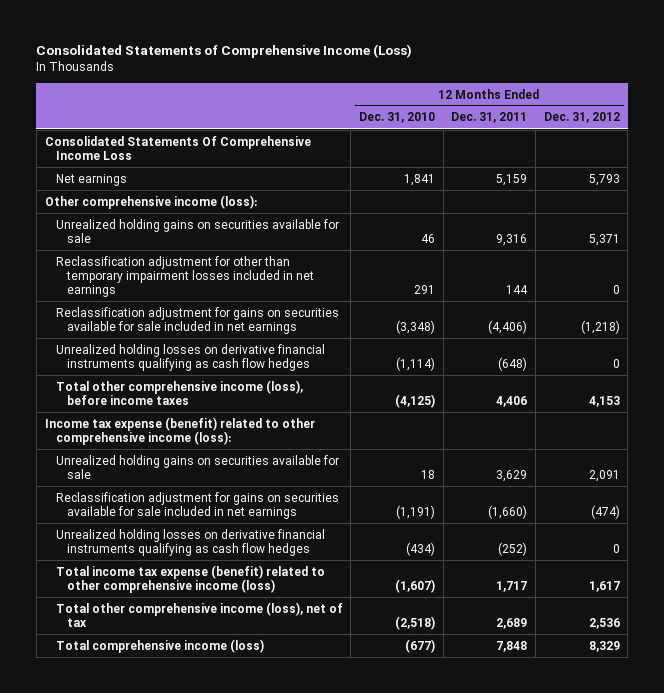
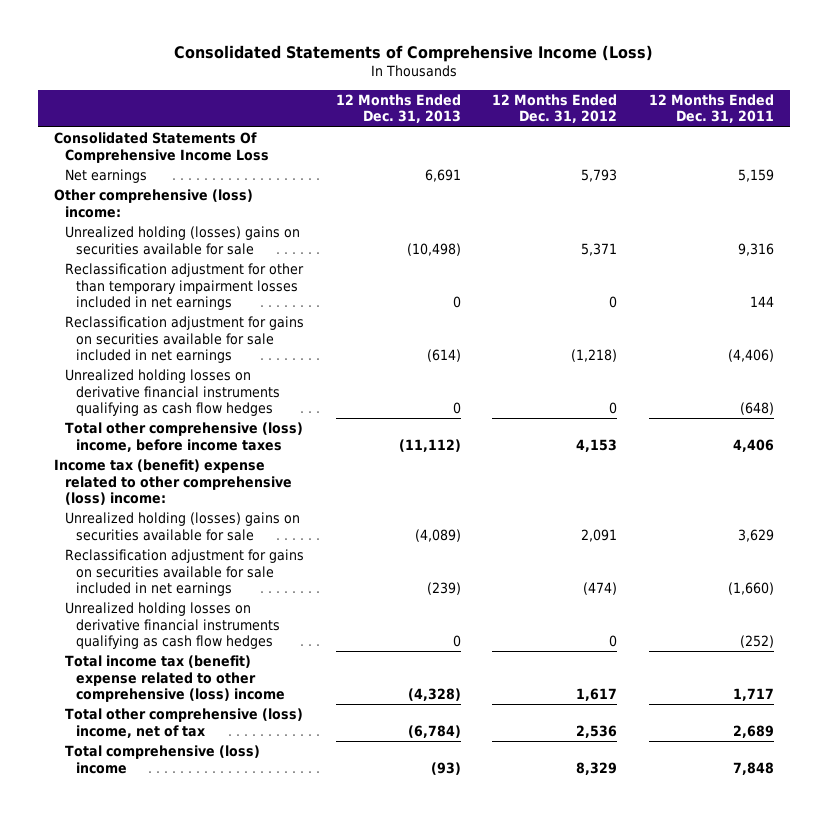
- | 12 Months Ended Dec. 31, 2010 | 12 Months Ended Dec. 31, 2011 | 12 Months Ended Dec. 31, 2012
+ | 12 Months Ended Dec. 31, 2013 | 12 Months Ended Dec. 31, 2012 | 12 Months Ended Dec. 31, 2011
- Other comprehensive income (loss):
- Unrealized holding gains on securities available for sale | 46 | 9,316 | 5,371
+ Other comprehensive (loss) income:
+ Unrealized holding (losses) gains on securities available for sale | (10,498) | 5,371 | 9,316
- Total other comprehensive income (loss), before income taxes | (4,125) | 4,406 | 4,153
- Income tax expense (benefit) related to other comprehensive income (loss):
- Unrealized holding gains on securities available for sale | 18 | 3,629 | 2,091
+ Total other comprehensive (loss) income, before income taxes | (11,112) | 4,153 | 4,406
+ Income tax (benefit) expense related to other comprehensive (loss) income:
+ Unrealized holding (losses) gains on securities available for sale | (4,089) | 2,091 | 3,629
- Total income tax expense (benefit) related to other comprehensive income (loss) | (1,607) | 1,717 | 1,617
- Total other comprehensive income (loss), net of tax | (2,518) | 2,689 | 2,536
- Total comprehensive income (loss) | (677) | 7,848 | 8,329
+ Total income tax (benefit) expense related to other comprehensive (loss) income | (4,328) | 1,617 | 1,717
+ Total other comprehensive (loss) income, net of tax | (6,784) | 2,536 | 2,689
+ Total comprehensive (loss) income | (93) | 8,329 | 7,848

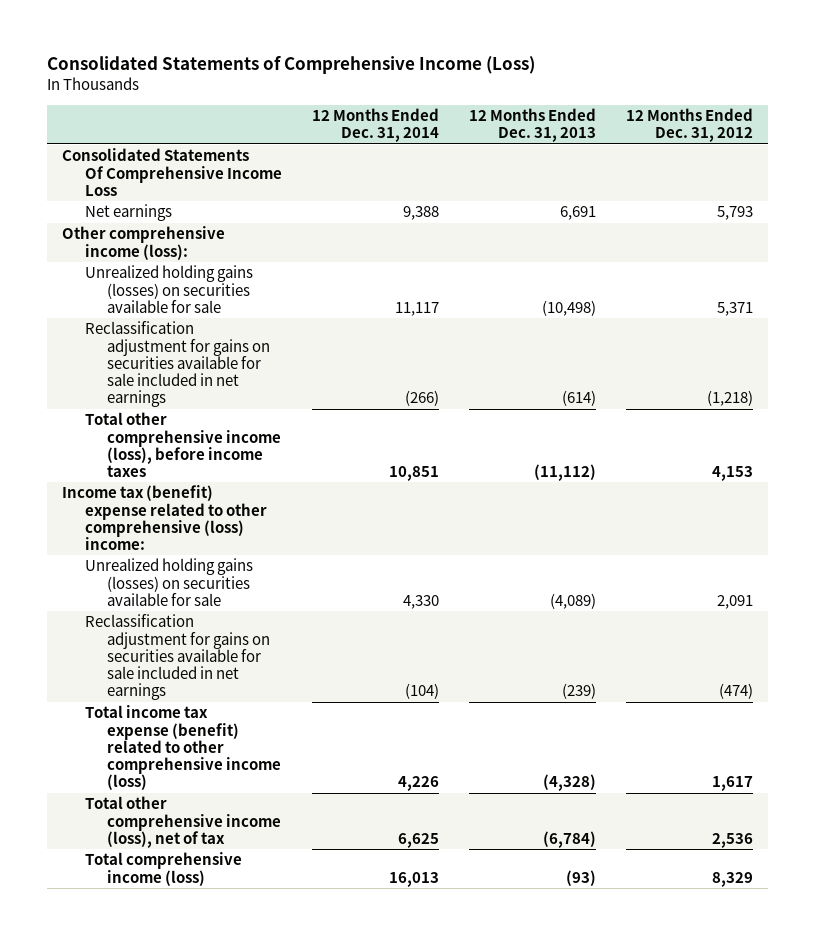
- | 12 Months Ended Dec. 31, 2013 | 12 Months Ended Dec. 31, 2012 | 12 Months Ended Dec. 31, 2011
+ | 12 Months Ended Dec. 31, 2014 | 12 Months Ended Dec. 31, 2013 | 12 Months Ended Dec. 31, 2012
- Other comprehensive (loss) income:
- Unrealized holding (losses) gains on securities available for sale | (10,498) | 5,371 | 9,316
- Reclassification adjustment for other than temporary impairment losses included in net earnings | 0 | 0 | 144
+ Other comprehensive income (loss):
+ Unrealized holding gains (losses) on securities available for sale | 11,117 | (10,498) | 5,371
- Unrealized holding losses on derivative financial instruments qualifying as cash flow hedges | 0 | 0 | (648)
- Total other comprehensive (loss) income, before income taxes | (11,112) | 4,153 | 4,406
+ Total other comprehensive income (loss), before income taxes | 10,851 | (11,112) | 4,153
- Unrealized holding (losses) gains on securities available for sale | (4,089) | 2,091 | 3,629
+ Unrealized holding gains (losses) on securities available for sale | 4,330 | (4,089) | 2,091
- Unrealized holding losses on derivative financial instruments qualifying as cash flow hedges | 0 | 0 | (252)
- Total income tax (benefit) expense related to other comprehensive (loss) income | (4,328) | 1,617 | 1,717
- Total other comprehensive (loss) income, net of tax | (6,784) | 2,536 | 2,689
- Total comprehensive (loss) income | (93) | 8,329 | 7,848
+ Total income tax expense (benefit) related to other comprehensive income (loss) | 4,226 | (4,328) | 1,617
+ Total other comprehensive income (loss), net of tax | 6,625 | (6,784) | 2,536
+ Total comprehensive income (loss) | 16,013 | (93) | 8,329

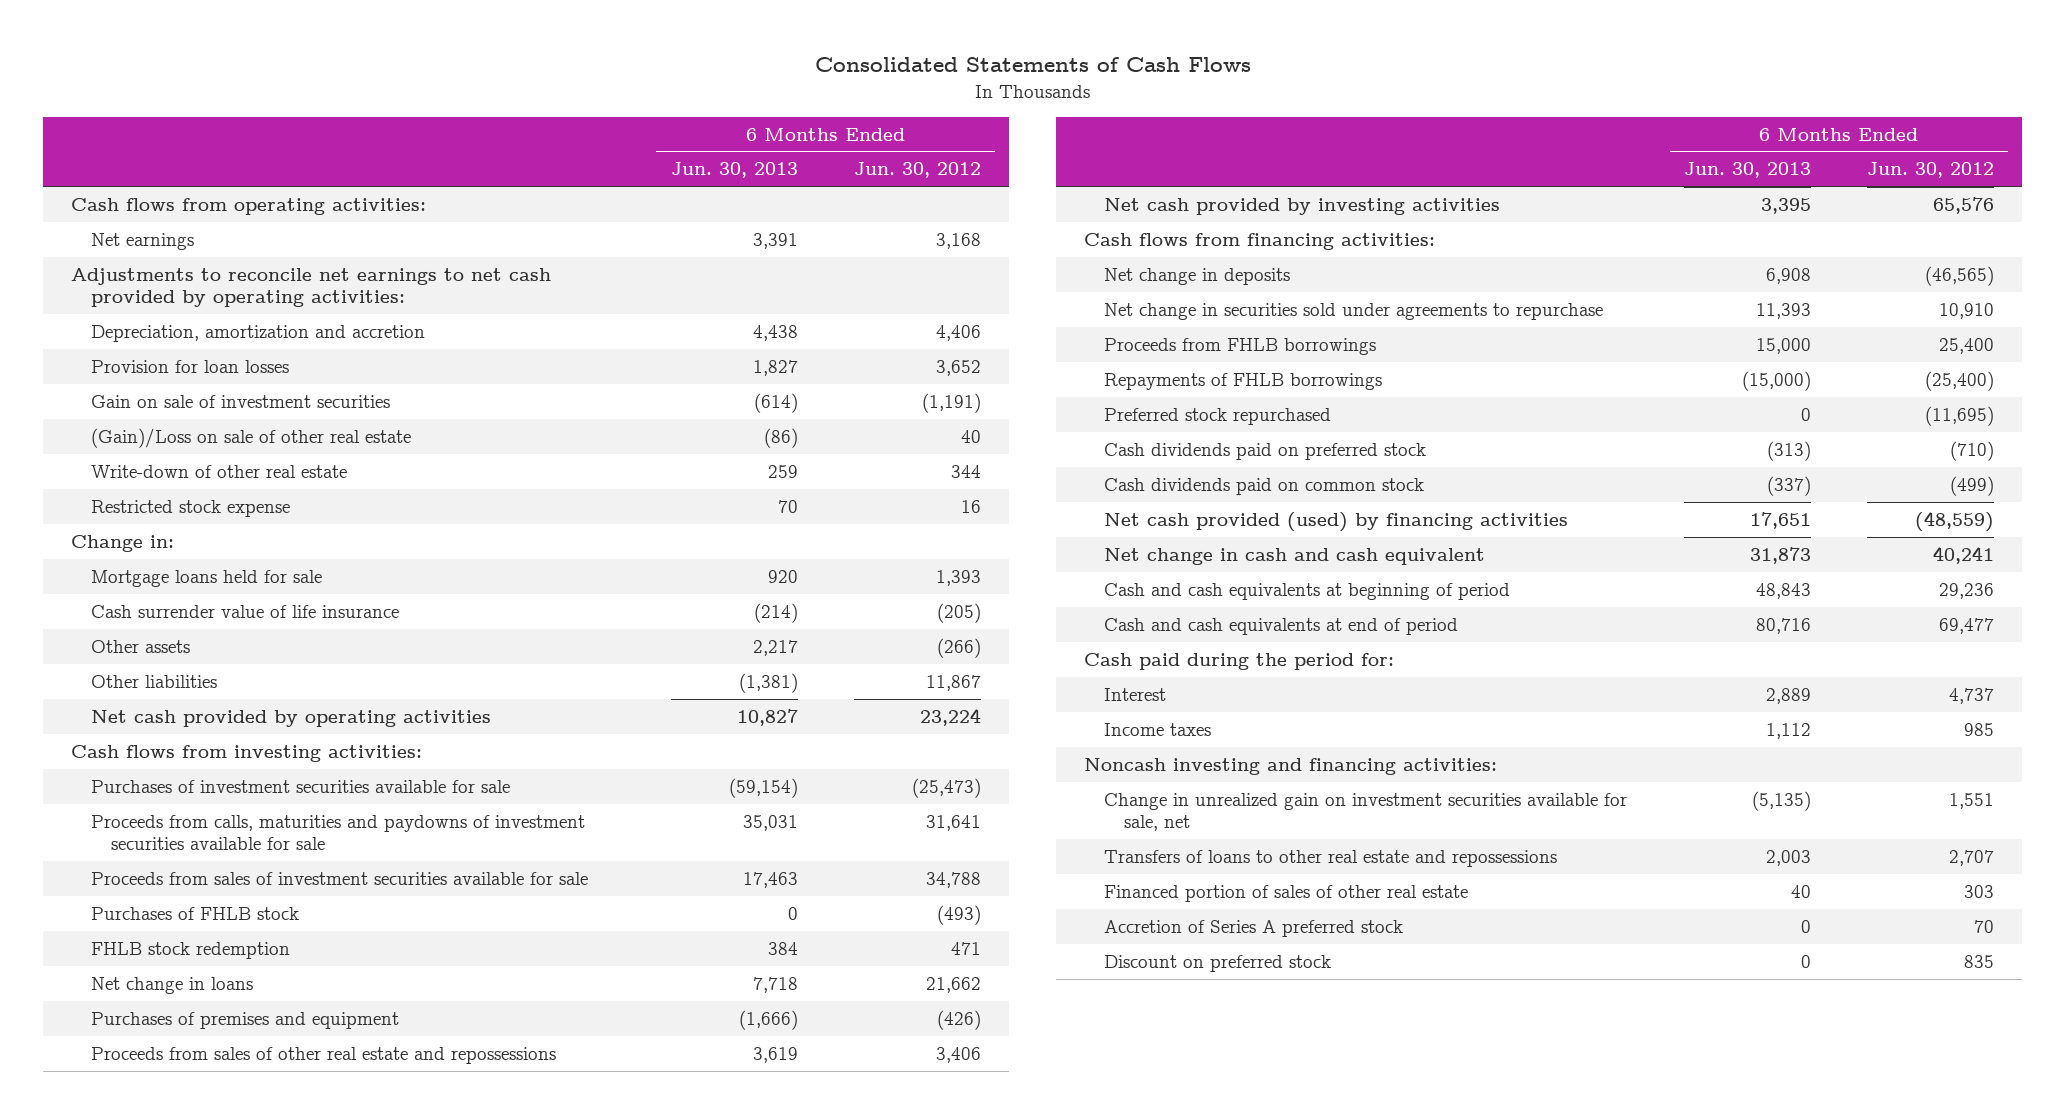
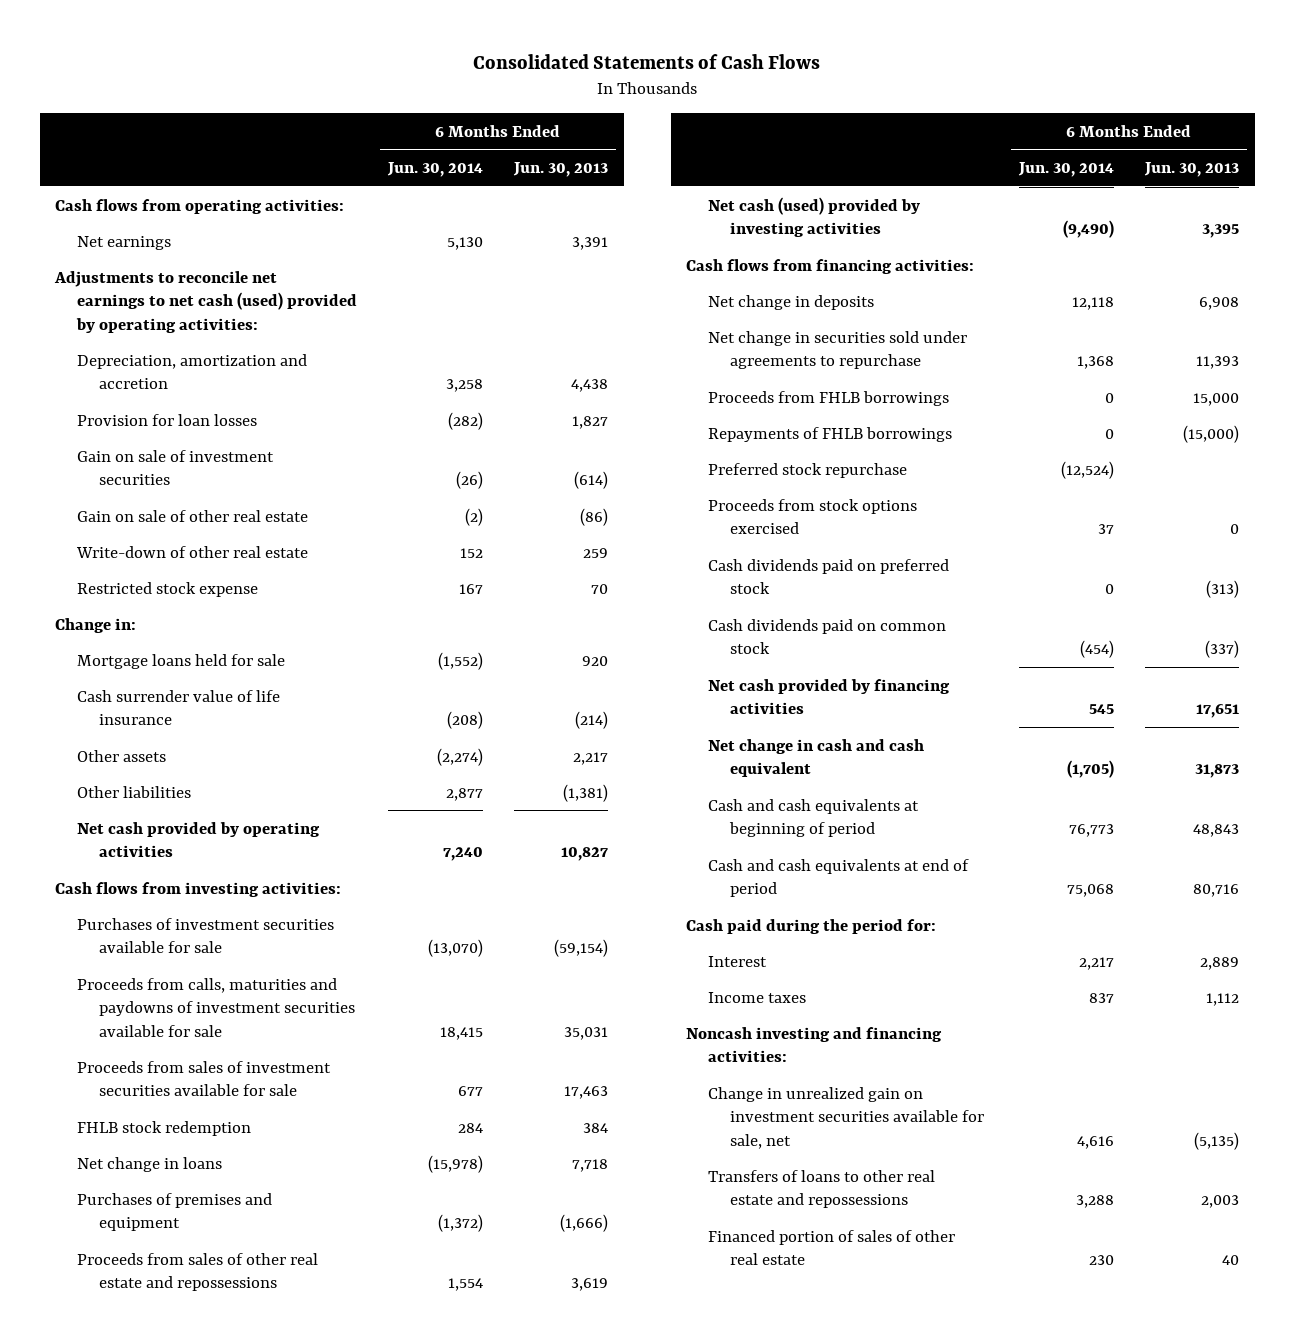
- | 6 Months Ended Jun. 30, 2013 | 6 Months Ended Jun. 30, 2012
+ | 6 Months Ended Jun. 30, 2014 | 6 Months Ended Jun. 30, 2013
- Adjustments to reconcile net earnings to net cash provided by operating activities:
+ Adjustments to reconcile net earnings to net cash (used) provided by operating activities:
- (Gain)/Loss on sale of other real estate | (86) | 40
+ Gain on sale of other real estate | (2) | (86)
- Purchases of FHLB stock | 0 | (493)
- Net cash provided by investing activities | 3,395 | 65,576
+ Net cash (used) provided by investing activities | (9,490) | 3,395
- Preferred stock repurchased | 0 | (11,695)
+ Preferred stock repurchase | (12,524) |
+ Proceeds from stock options exercised | 37 | 0
- Net cash provided (used) by financing activities | 17,651 | (48,559)
+ Net cash provided by financing activities | 545 | 17,651
- Accretion of Series A preferred stock | 0 | 70
- Discount on preferred stock | 0 | 835

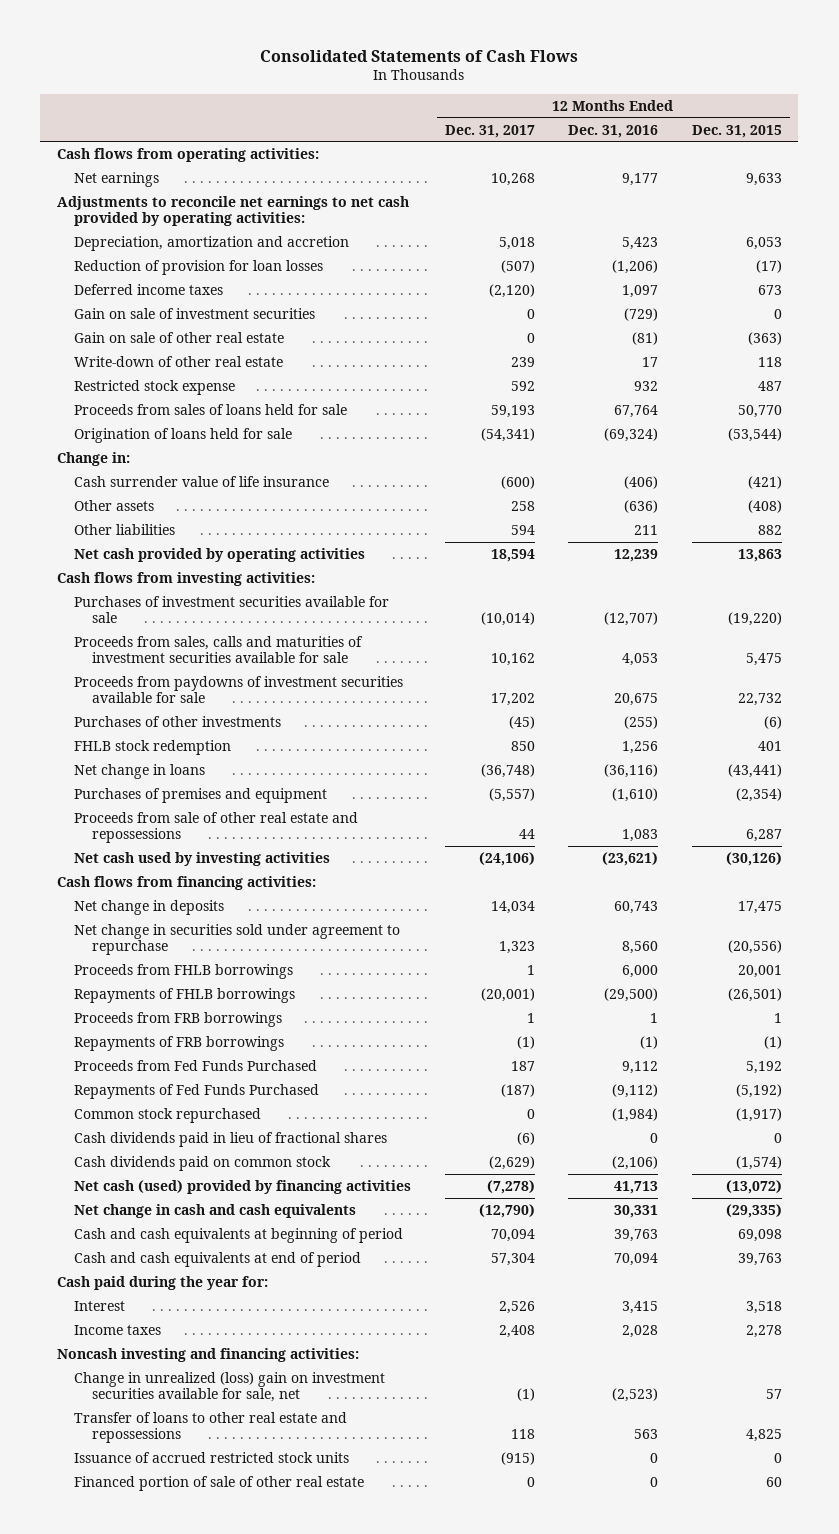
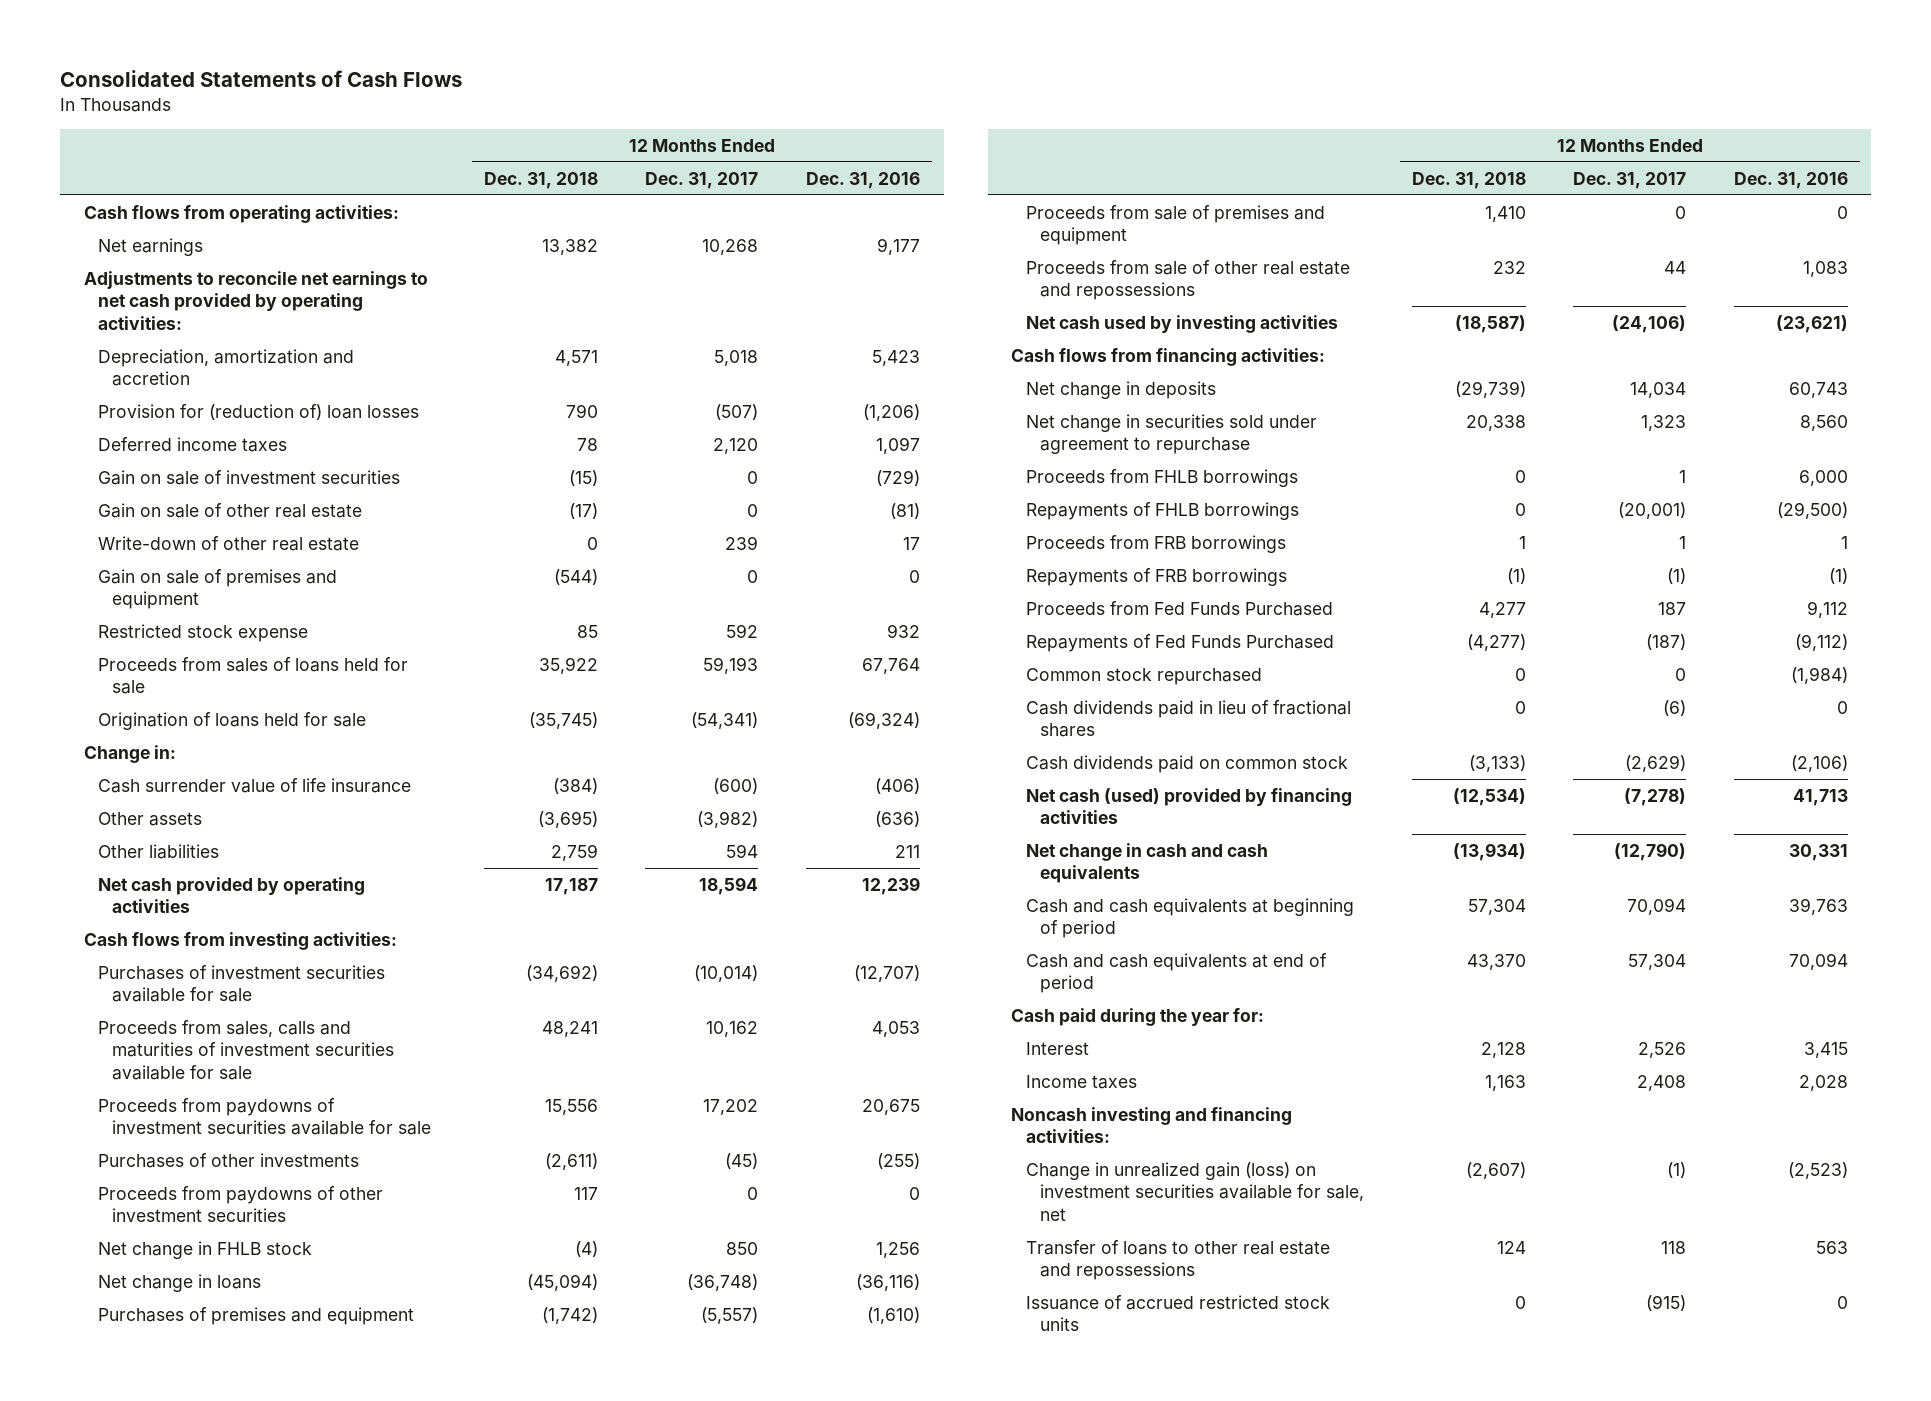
- | 12 Months Ended Dec. 31, 2017 | 12 Months Ended Dec. 31, 2016 | 12 Months Ended Dec. 31, 2015
+ | 12 Months Ended Dec. 31, 2018 | 12 Months Ended Dec. 31, 2017 | 12 Months Ended Dec. 31, 2016
- Reduction of provision for loan losses | (507) | (1,206) | (17)
- Deferred income taxes | (2,120) | 1,097 | 673
+ Provision for (reduction of) loan losses | 790 | (507) | (1,206)
+ Deferred income taxes | 78 | 2,120 | 1,097
+ Gain on sale of premises and equipment | (544) | 0 | 0
- Other assets | 258 | (636) | (408)
+ Other assets | (3,695) | (3,982) | (636)
- FHLB stock redemption | 850 | 1,256 | 401
+ Proceeds from paydowns of other investment securities | 117 | 0 | 0
+ Net change in FHLB stock | (4) | 850 | 1,256
+ Proceeds from sale of premises and equipment | 1,410 | 0 | 0
- Change in unrealized (loss) gain on investment securities available for sale, net | (1) | (2,523) | 57
+ Change in unrealized gain (loss) on investment securities available for sale, net | (2,607) | (1) | (2,523)
- Financed portion of sale of other real estate | 0 | 0 | 60

